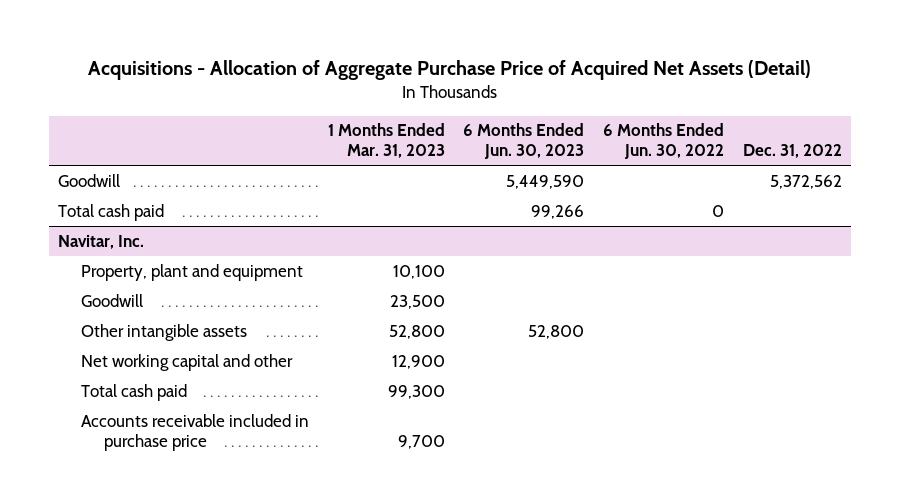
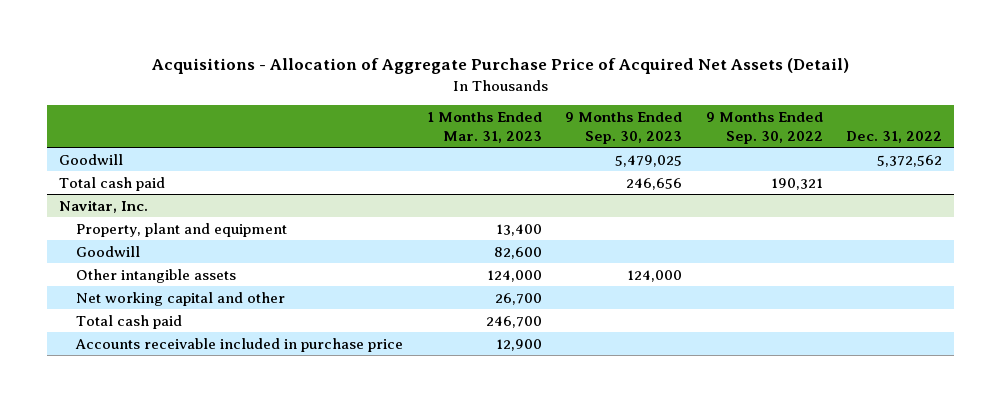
- | 1 Months Ended Mar. 31, 2023 | 6 Months Ended Jun. 30, 2023 | 6 Months Ended Jun. 30, 2022 | Dec. 31, 2022
+ | 1 Months Ended Mar. 31, 2023 | 9 Months Ended Sep. 30, 2023 | 9 Months Ended Sep. 30, 2022 | Dec. 31, 2022
@ Navitar, Inc.
- Property, plant and equipment | 10,100 | | |
- Goodwill | 23,500 | | |
- Other intangible assets | 52,800 | 52,800 | |
- Net working capital and other | 12,900 | | |
- Total cash paid | 99,300 | | |
- Accounts receivable included in purchase price | 9,700 | | |
+ Property, plant and equipment | 13,400 | | |
+ Goodwill | 82,600 | | |
+ Other intangible assets | 124,000 | 124,000 | |
+ Net working capital and other | 26,700 | | |
+ Total cash paid | 246,700 | | |
+ Accounts receivable included in purchase price | 12,900 | | |

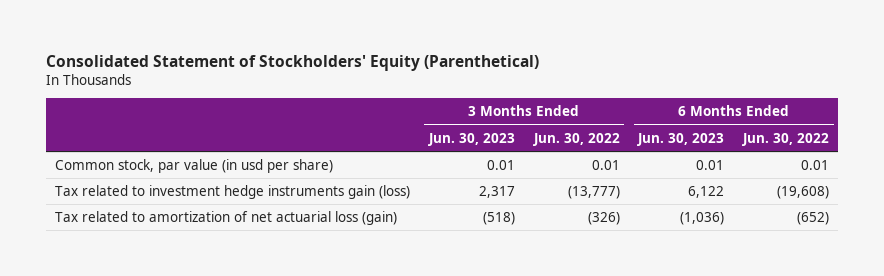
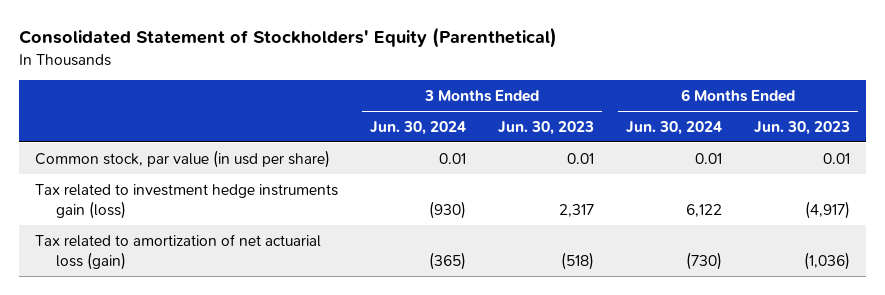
- | 3 Months Ended Jun. 30, 2023 | 3 Months Ended Jun. 30, 2022 | 6 Months Ended Jun. 30, 2023 | 6 Months Ended Jun. 30, 2022
+ | 3 Months Ended Jun. 30, 2024 | 3 Months Ended Jun. 30, 2023 | 6 Months Ended Jun. 30, 2024 | 6 Months Ended Jun. 30, 2023
- Tax related to investment hedge instruments gain (loss) | 2,317 | (13,777) | 6,122 | (19,608)
+ Tax related to investment hedge instruments gain (loss) | (930) | 2,317 | 6,122 | (4,917)

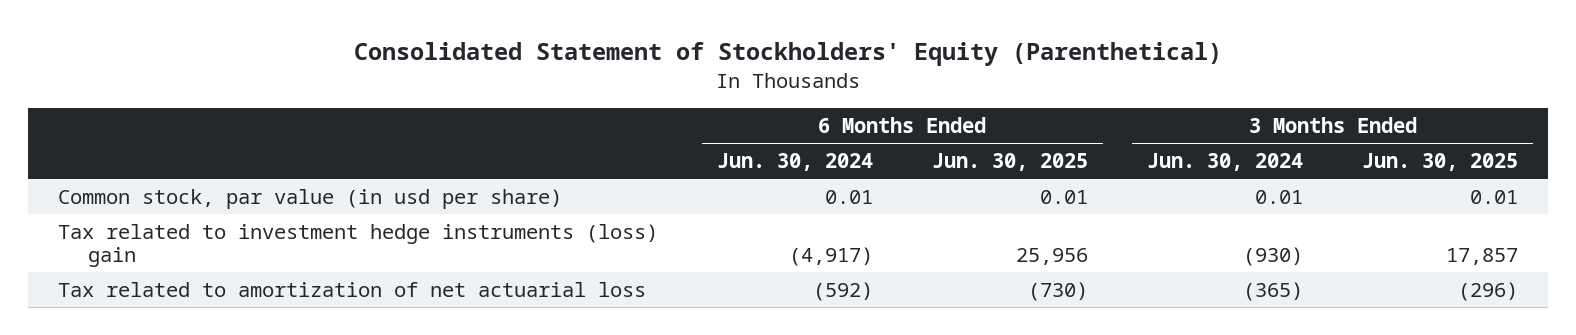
- | 3 Months Ended Jun. 30, 2024 | 3 Months Ended Jun. 30, 2023 | 6 Months Ended Jun. 30, 2024 | 6 Months Ended Jun. 30, 2023
+ | 6 Months Ended Jun. 30, 2024 | 6 Months Ended Jun. 30, 2025 | 3 Months Ended Jun. 30, 2024 | 3 Months Ended Jun. 30, 2025
- Tax related to investment hedge instruments gain (loss) | (930) | 2,317 | 6,122 | (4,917)
- Tax related to amortization of net actuarial loss (gain) | (365) | (518) | (730) | (1,036)
+ Tax related to investment hedge instruments (loss) gain | (4,917) | 25,956 | (930) | 17,857
+ Tax related to amortization of net actuarial loss | (592) | (730) | (365) | (296)

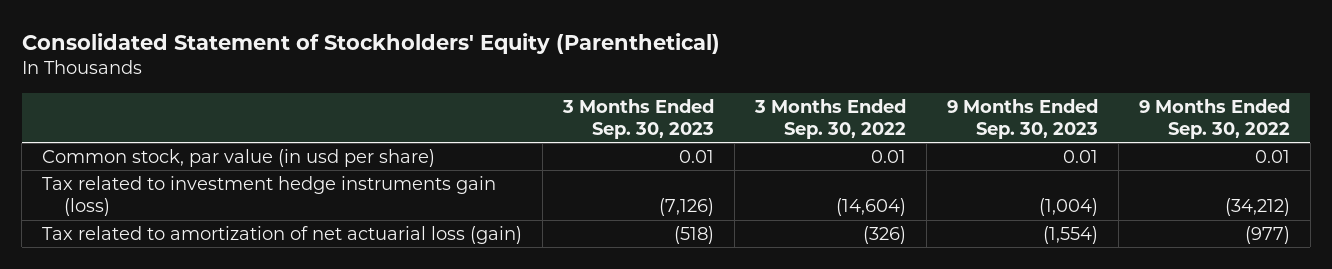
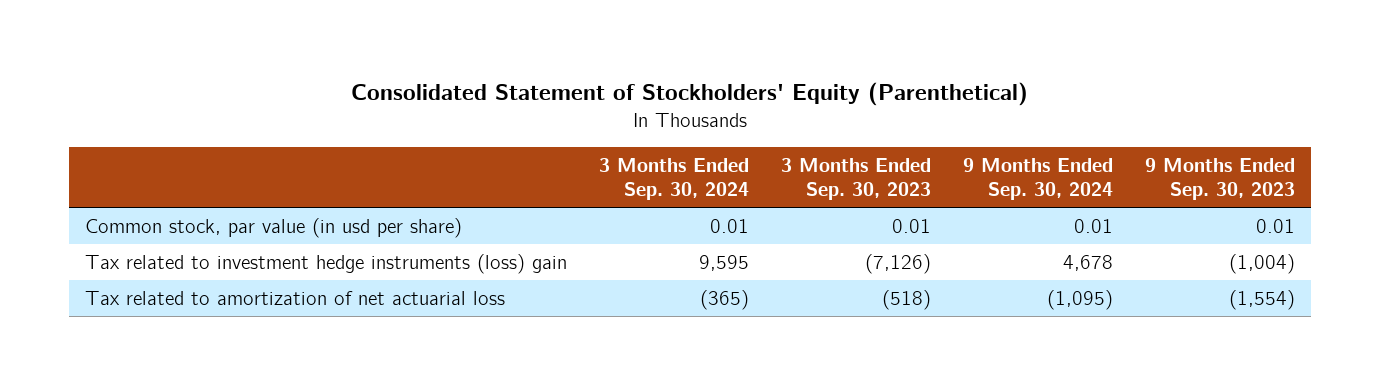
- | 3 Months Ended Sep. 30, 2023 | 3 Months Ended Sep. 30, 2022 | 9 Months Ended Sep. 30, 2023 | 9 Months Ended Sep. 30, 2022
+ | 3 Months Ended Sep. 30, 2024 | 3 Months Ended Sep. 30, 2023 | 9 Months Ended Sep. 30, 2024 | 9 Months Ended Sep. 30, 2023
- Tax related to investment hedge instruments gain (loss) | (7,126) | (14,604) | (1,004) | (34,212)
- Tax related to amortization of net actuarial loss (gain) | (518) | (326) | (1,554) | (977)
+ Tax related to investment hedge instruments (loss) gain | 9,595 | (7,126) | 4,678 | (1,004)
+ Tax related to amortization of net actuarial loss | (365) | (518) | (1,095) | (1,554)

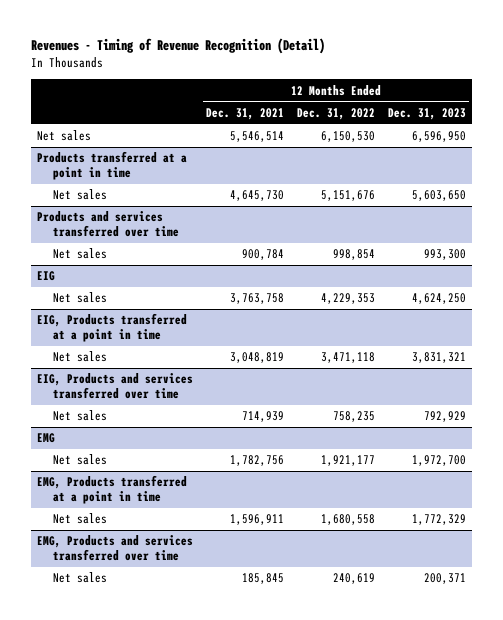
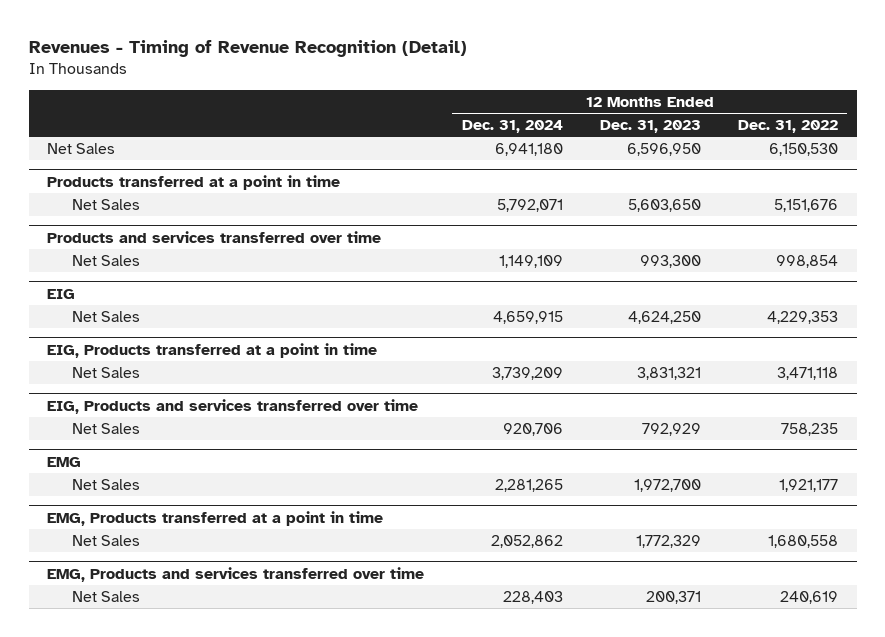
- | 12 Months Ended Dec. 31, 2021 | 12 Months Ended Dec. 31, 2022 | 12 Months Ended Dec. 31, 2023
+ | 12 Months Ended Dec. 31, 2024 | 12 Months Ended Dec. 31, 2023 | 12 Months Ended Dec. 31, 2022
- Net sales | 5,546,514 | 6,150,530 | 6,596,950
+ Net Sales | 6,941,180 | 6,596,950 | 6,150,530
@ Products transferred at a point in time
- Net sales | 4,645,730 | 5,151,676 | 5,603,650
+ Net Sales | 5,792,071 | 5,603,650 | 5,151,676
@ Products and services transferred over time
- Net sales | 900,784 | 998,854 | 993,300
+ Net Sales | 1,149,109 | 993,300 | 998,854
@ EIG
- Net sales | 3,763,758 | 4,229,353 | 4,624,250
+ Net Sales | 4,659,915 | 4,624,250 | 4,229,353
@ EIG, Products transferred at a point in time
- Net sales | 3,048,819 | 3,471,118 | 3,831,321
+ Net Sales | 3,739,209 | 3,831,321 | 3,471,118
@ EIG, Products and services transferred over time
- Net sales | 714,939 | 758,235 | 792,929
+ Net Sales | 920,706 | 792,929 | 758,235
@ EMG
- Net sales | 1,782,756 | 1,921,177 | 1,972,700
+ Net Sales | 2,281,265 | 1,972,700 | 1,921,177
@ EMG, Products transferred at a point in time
- Net sales | 1,596,911 | 1,680,558 | 1,772,329
+ Net Sales | 2,052,862 | 1,772,329 | 1,680,558
@ EMG, Products and services transferred over time
- Net sales | 185,845 | 240,619 | 200,371
+ Net Sales | 228,403 | 200,371 | 240,619

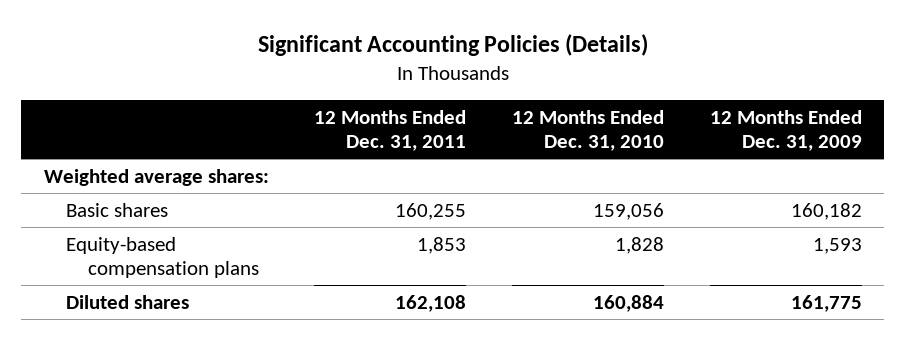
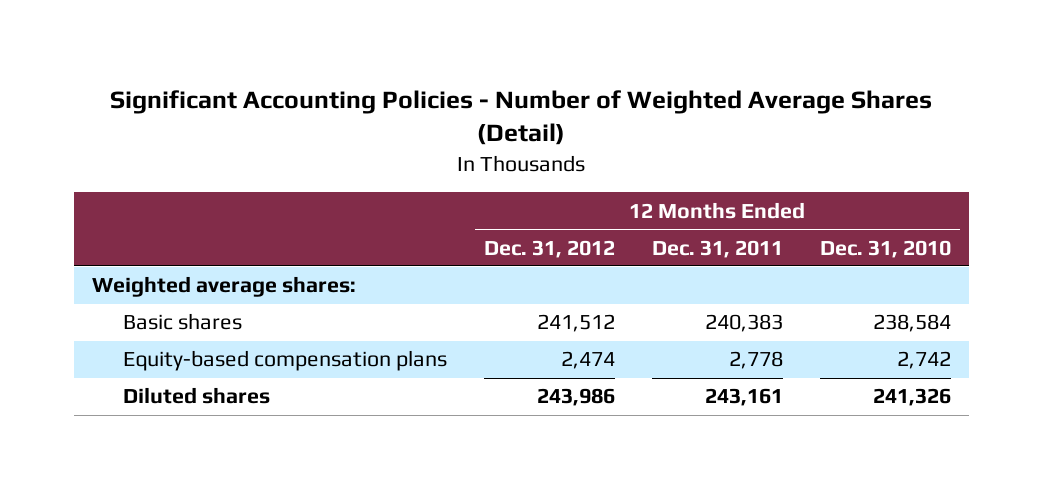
- Significant Accounting Policies (Details)
+ Significant Accounting Policies - Number of Weighted Average Shares (Detail)
- | 12 Months Ended Dec. 31, 2011 | 12 Months Ended Dec. 31, 2010 | 12 Months Ended Dec. 31, 2009
+ | 12 Months Ended Dec. 31, 2012 | 12 Months Ended Dec. 31, 2011 | 12 Months Ended Dec. 31, 2010
- Basic shares | 160,255 | 159,056 | 160,182
- Equity-based compensation plans | 1,853 | 1,828 | 1,593
- Diluted shares | 162,108 | 160,884 | 161,775
+ Basic shares | 241,512 | 240,383 | 238,584
+ Equity-based compensation plans | 2,474 | 2,778 | 2,742
+ Diluted shares | 243,986 | 243,161 | 241,326

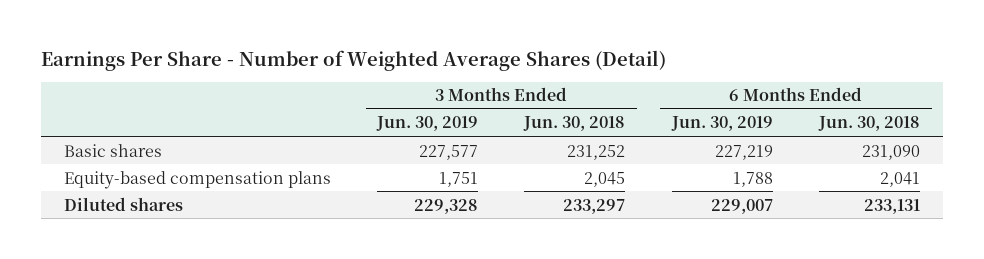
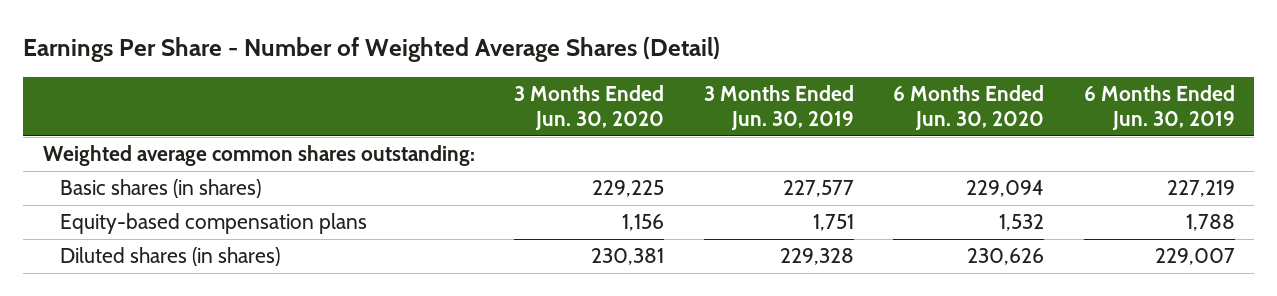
- | 3 Months Ended Jun. 30, 2019 | 3 Months Ended Jun. 30, 2018 | 6 Months Ended Jun. 30, 2019 | 6 Months Ended Jun. 30, 2018
+ | 3 Months Ended Jun. 30, 2020 | 3 Months Ended Jun. 30, 2019 | 6 Months Ended Jun. 30, 2020 | 6 Months Ended Jun. 30, 2019
- Basic shares | 227,577 | 231,252 | 227,219 | 231,090
+ Weighted average common shares outstanding:
+ Basic shares (in shares) | 229,225 | 227,577 | 229,094 | 227,219
- Diluted shares | 229,328 | 233,297 | 229,007 | 233,131
+ Diluted shares (in shares) | 230,381 | 229,328 | 230,626 | 229,007

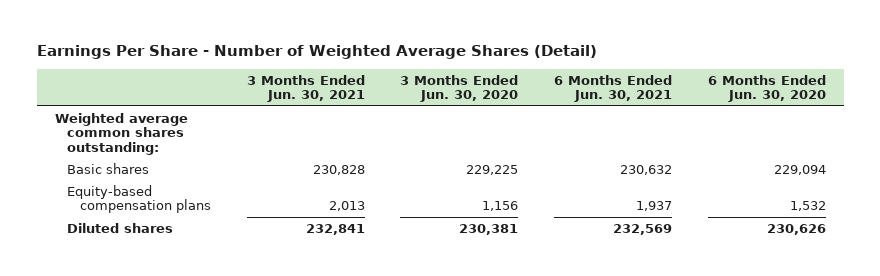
- | 3 Months Ended Jun. 30, 2020 | 3 Months Ended Jun. 30, 2019 | 6 Months Ended Jun. 30, 2020 | 6 Months Ended Jun. 30, 2019
+ | 3 Months Ended Jun. 30, 2021 | 3 Months Ended Jun. 30, 2020 | 6 Months Ended Jun. 30, 2021 | 6 Months Ended Jun. 30, 2020
- Basic shares (in shares) | 229,225 | 227,577 | 229,094 | 227,219
+ Basic shares | 230,828 | 229,225 | 230,632 | 229,094
- Diluted shares (in shares) | 230,381 | 229,328 | 230,626 | 229,007
+ Diluted shares | 232,841 | 230,381 | 232,569 | 230,626

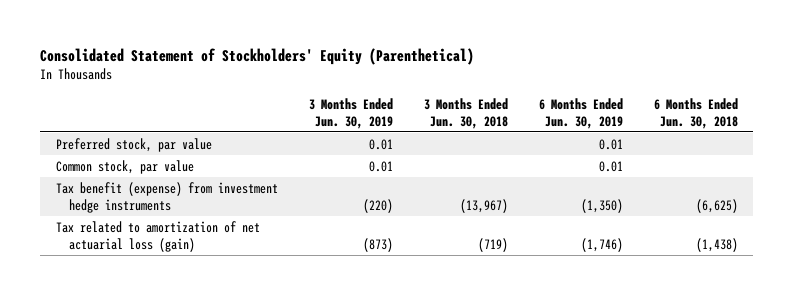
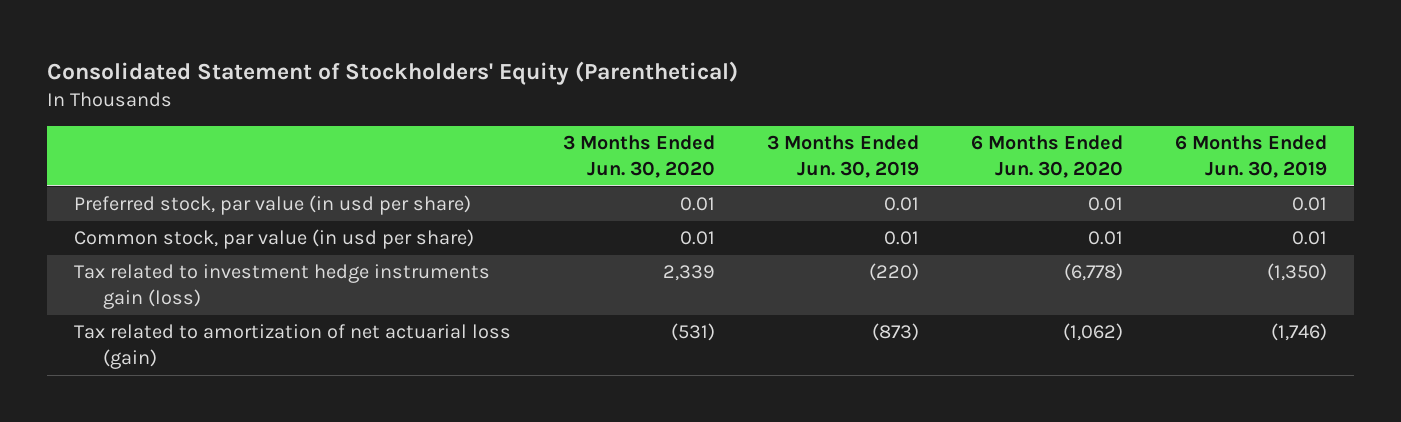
- | 3 Months Ended Jun. 30, 2019 | 3 Months Ended Jun. 30, 2018 | 6 Months Ended Jun. 30, 2019 | 6 Months Ended Jun. 30, 2018
+ | 3 Months Ended Jun. 30, 2020 | 3 Months Ended Jun. 30, 2019 | 6 Months Ended Jun. 30, 2020 | 6 Months Ended Jun. 30, 2019
- Preferred stock, par value | 0.01 | | 0.01 |
- Common stock, par value | 0.01 | | 0.01 |
- Tax benefit (expense) from investment hedge instruments | (220) | (13,967) | (1,350) | (6,625)
+ Preferred stock, par value (in usd per share) | 0.01 | 0.01 | 0.01 | 0.01
+ Common stock, par value (in usd per share) | 0.01 | 0.01 | 0.01 | 0.01
+ Tax related to investment hedge instruments gain (loss) | 2,339 | (220) | (6,778) | (1,350)

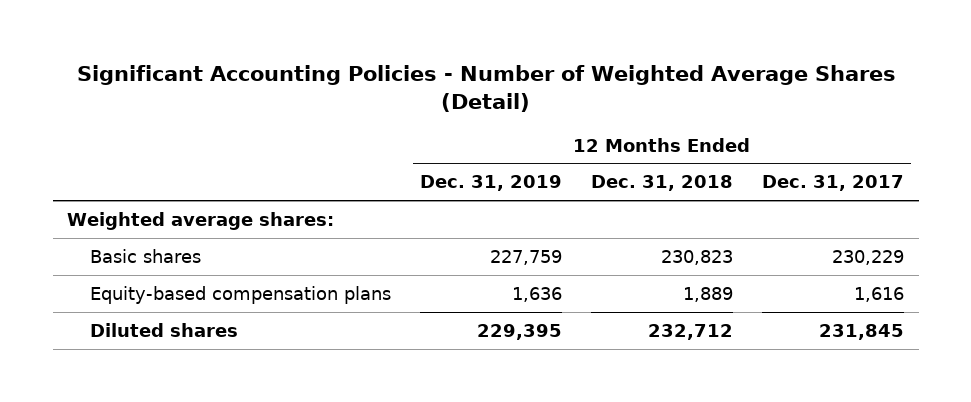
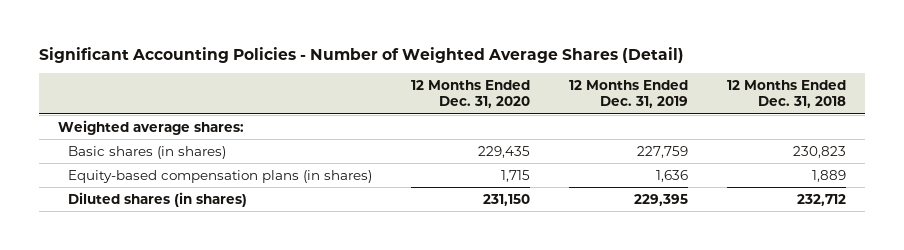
- | 12 Months Ended Dec. 31, 2019 | 12 Months Ended Dec. 31, 2018 | 12 Months Ended Dec. 31, 2017
+ | 12 Months Ended Dec. 31, 2020 | 12 Months Ended Dec. 31, 2019 | 12 Months Ended Dec. 31, 2018
- Basic shares | 227,759 | 230,823 | 230,229
- Equity-based compensation plans | 1,636 | 1,889 | 1,616
- Diluted shares | 229,395 | 232,712 | 231,845
+ Basic shares (in shares) | 229,435 | 227,759 | 230,823
+ Equity-based compensation plans (in shares) | 1,715 | 1,636 | 1,889
+ Diluted shares (in shares) | 231,150 | 229,395 | 232,712

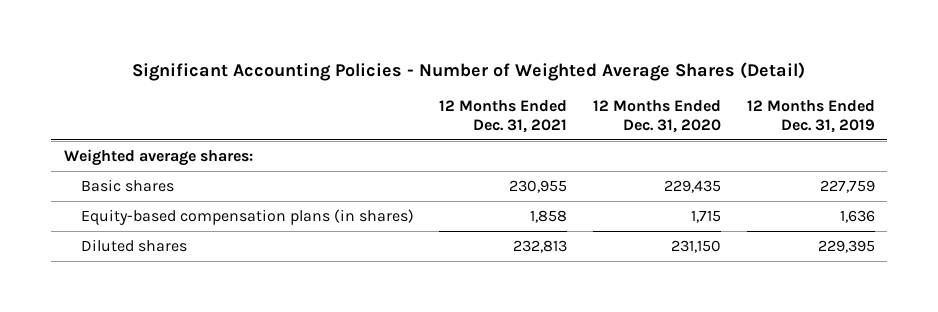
- | 12 Months Ended Dec. 31, 2020 | 12 Months Ended Dec. 31, 2019 | 12 Months Ended Dec. 31, 2018
+ | 12 Months Ended Dec. 31, 2021 | 12 Months Ended Dec. 31, 2020 | 12 Months Ended Dec. 31, 2019
- Basic shares (in shares) | 229,435 | 227,759 | 230,823
+ Basic shares | 230,955 | 229,435 | 227,759
- Diluted shares (in shares) | 231,150 | 229,395 | 232,712
+ Diluted shares | 232,813 | 231,150 | 229,395

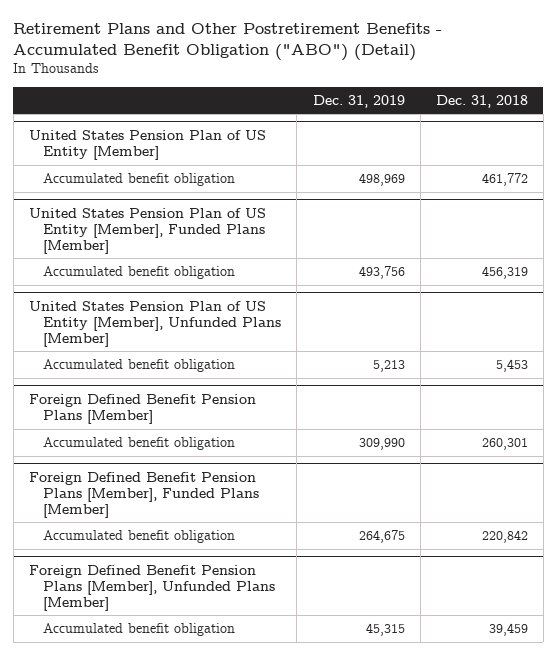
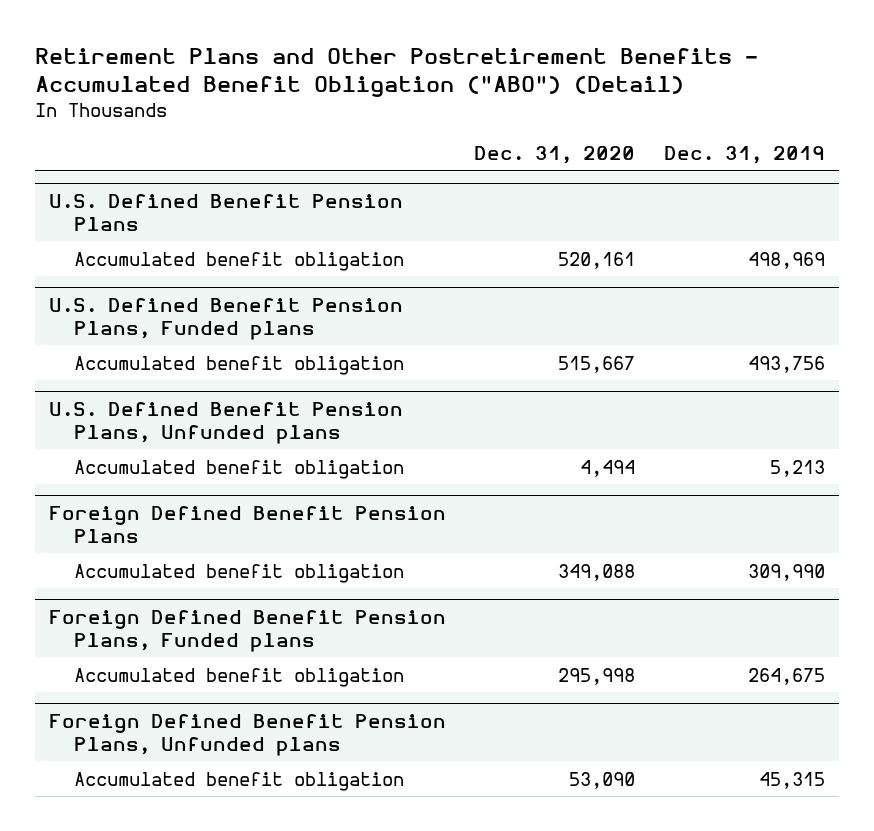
- | Dec. 31, 2019 | Dec. 31, 2018
+ | Dec. 31, 2020 | Dec. 31, 2019
- United States Pension Plan of US Entity [Member]
+ U.S. Defined Benefit Pension Plans
- United States Pension Plan of US Entity [Member], Funded Plans [Member]
+ U.S. Defined Benefit Pension Plans, Funded plans
- United States Pension Plan of US Entity [Member], Unfunded Plans [Member]
+ U.S. Defined Benefit Pension Plans, Unfunded plans
- Foreign Defined Benefit Pension Plans [Member]
+ Foreign Defined Benefit Pension Plans
- Foreign Defined Benefit Pension Plans [Member], Funded Plans [Member]
+ Foreign Defined Benefit Pension Plans, Funded plans
- Foreign Defined Benefit Pension Plans [Member], Unfunded Plans [Member]
+ Foreign Defined Benefit Pension Plans, Unfunded plans

